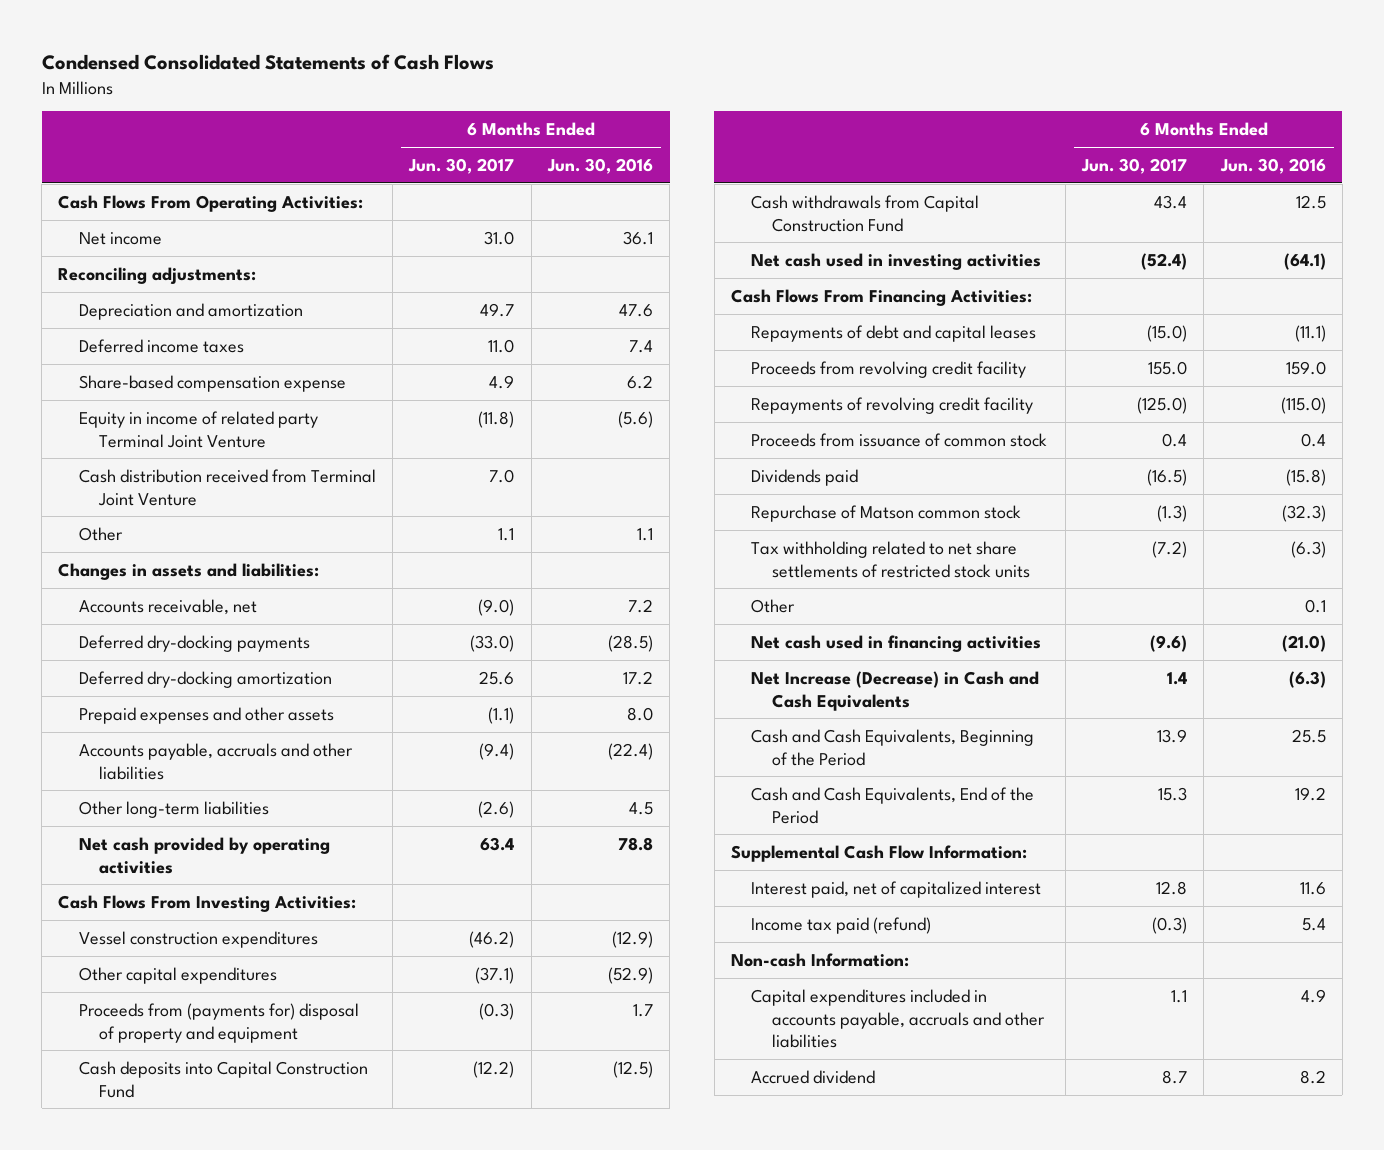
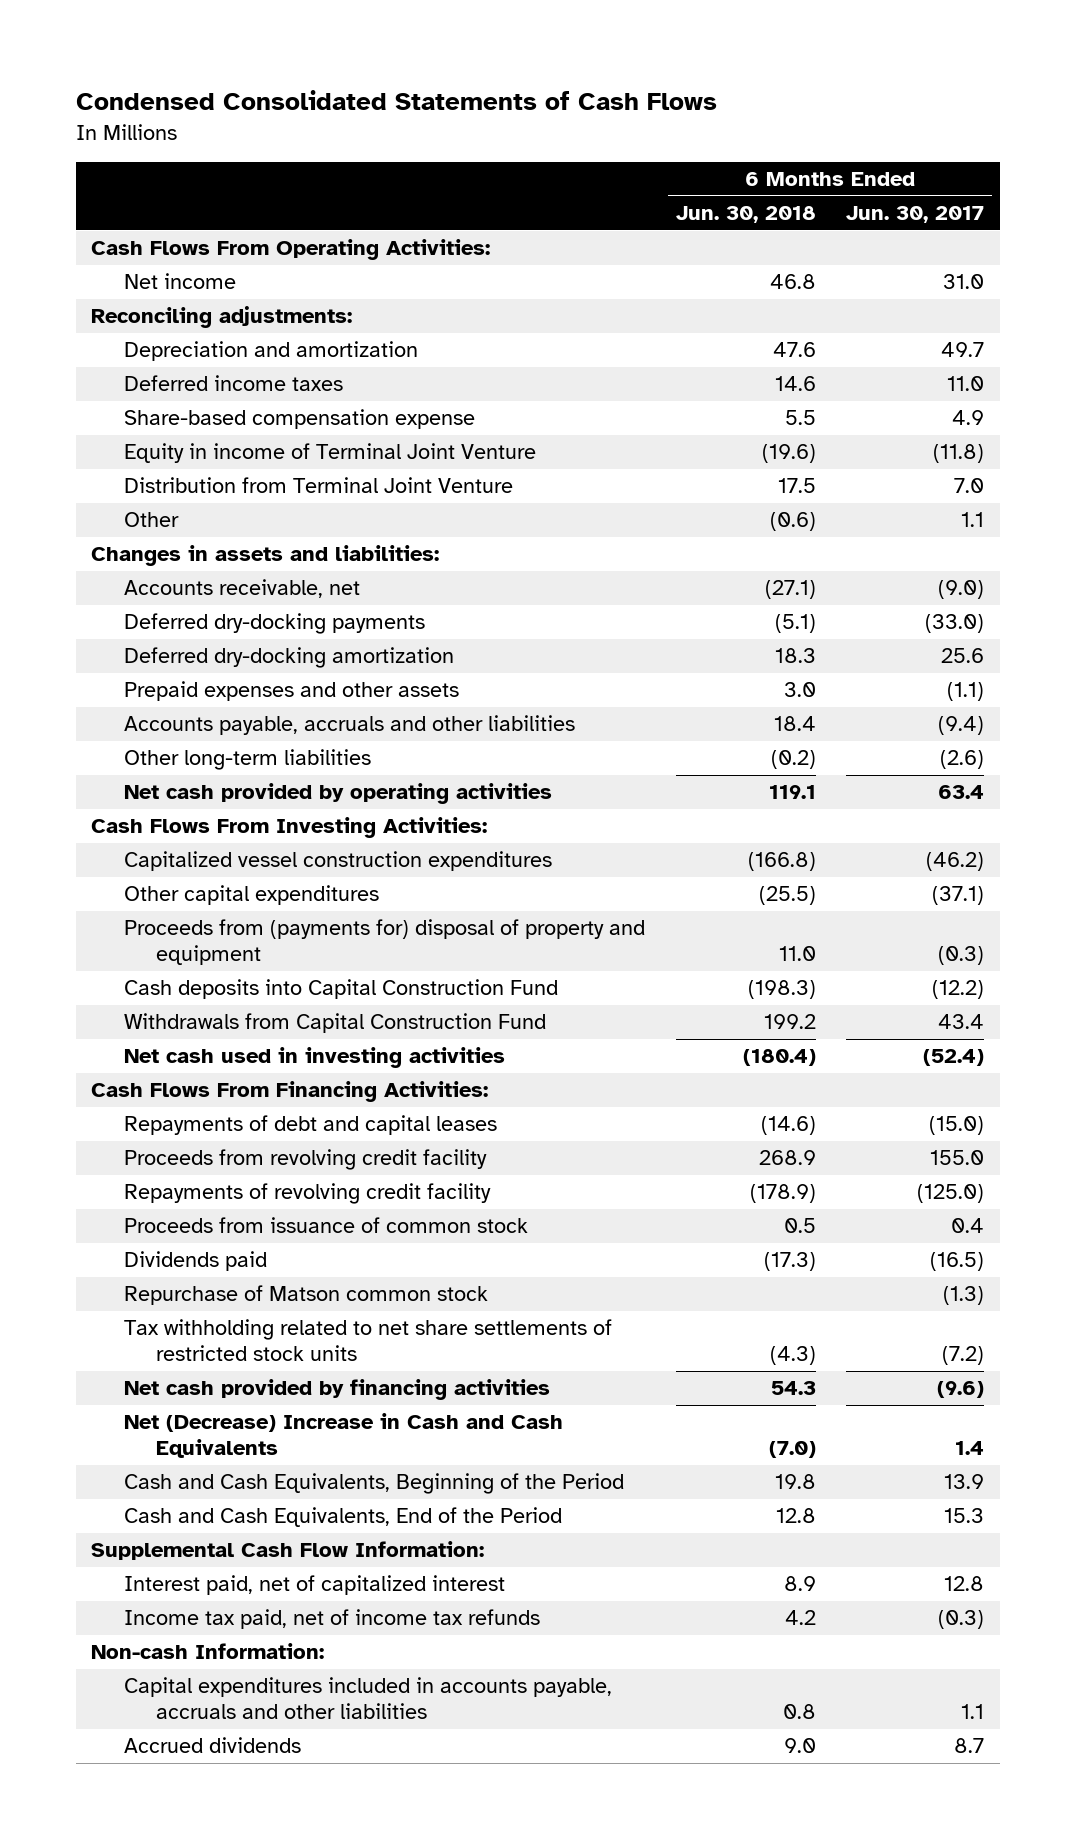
- | 6 Months Ended Jun. 30, 2017 | 6 Months Ended Jun. 30, 2016
+ | 6 Months Ended Jun. 30, 2018 | 6 Months Ended Jun. 30, 2017
- Equity in income of related party Terminal Joint Venture | (11.8) | (5.6)
- Cash distribution received from Terminal Joint Venture | 7.0 |
+ Equity in income of Terminal Joint Venture | (19.6) | (11.8)
+ Distribution from Terminal Joint Venture | 17.5 | 7.0
- Vessel construction expenditures | (46.2) | (12.9)
+ Capitalized vessel construction expenditures | (166.8) | (46.2)
- Cash withdrawals from Capital Construction Fund | 43.4 | 12.5
+ Withdrawals from Capital Construction Fund | 199.2 | 43.4
- Other | | 0.1
- Net cash used in financing activities | (9.6) | (21.0)
- Net Increase (Decrease) in Cash and Cash Equivalents | 1.4 | (6.3)
+ Net cash provided by financing activities | 54.3 | (9.6)
+ Net (Decrease) Increase in Cash and Cash Equivalents | (7.0) | 1.4
- Income tax paid (refund) | (0.3) | 5.4
+ Income tax paid, net of income tax refunds | 4.2 | (0.3)
- Accrued dividend | 8.7 | 8.2
+ Accrued dividends | 9.0 | 8.7

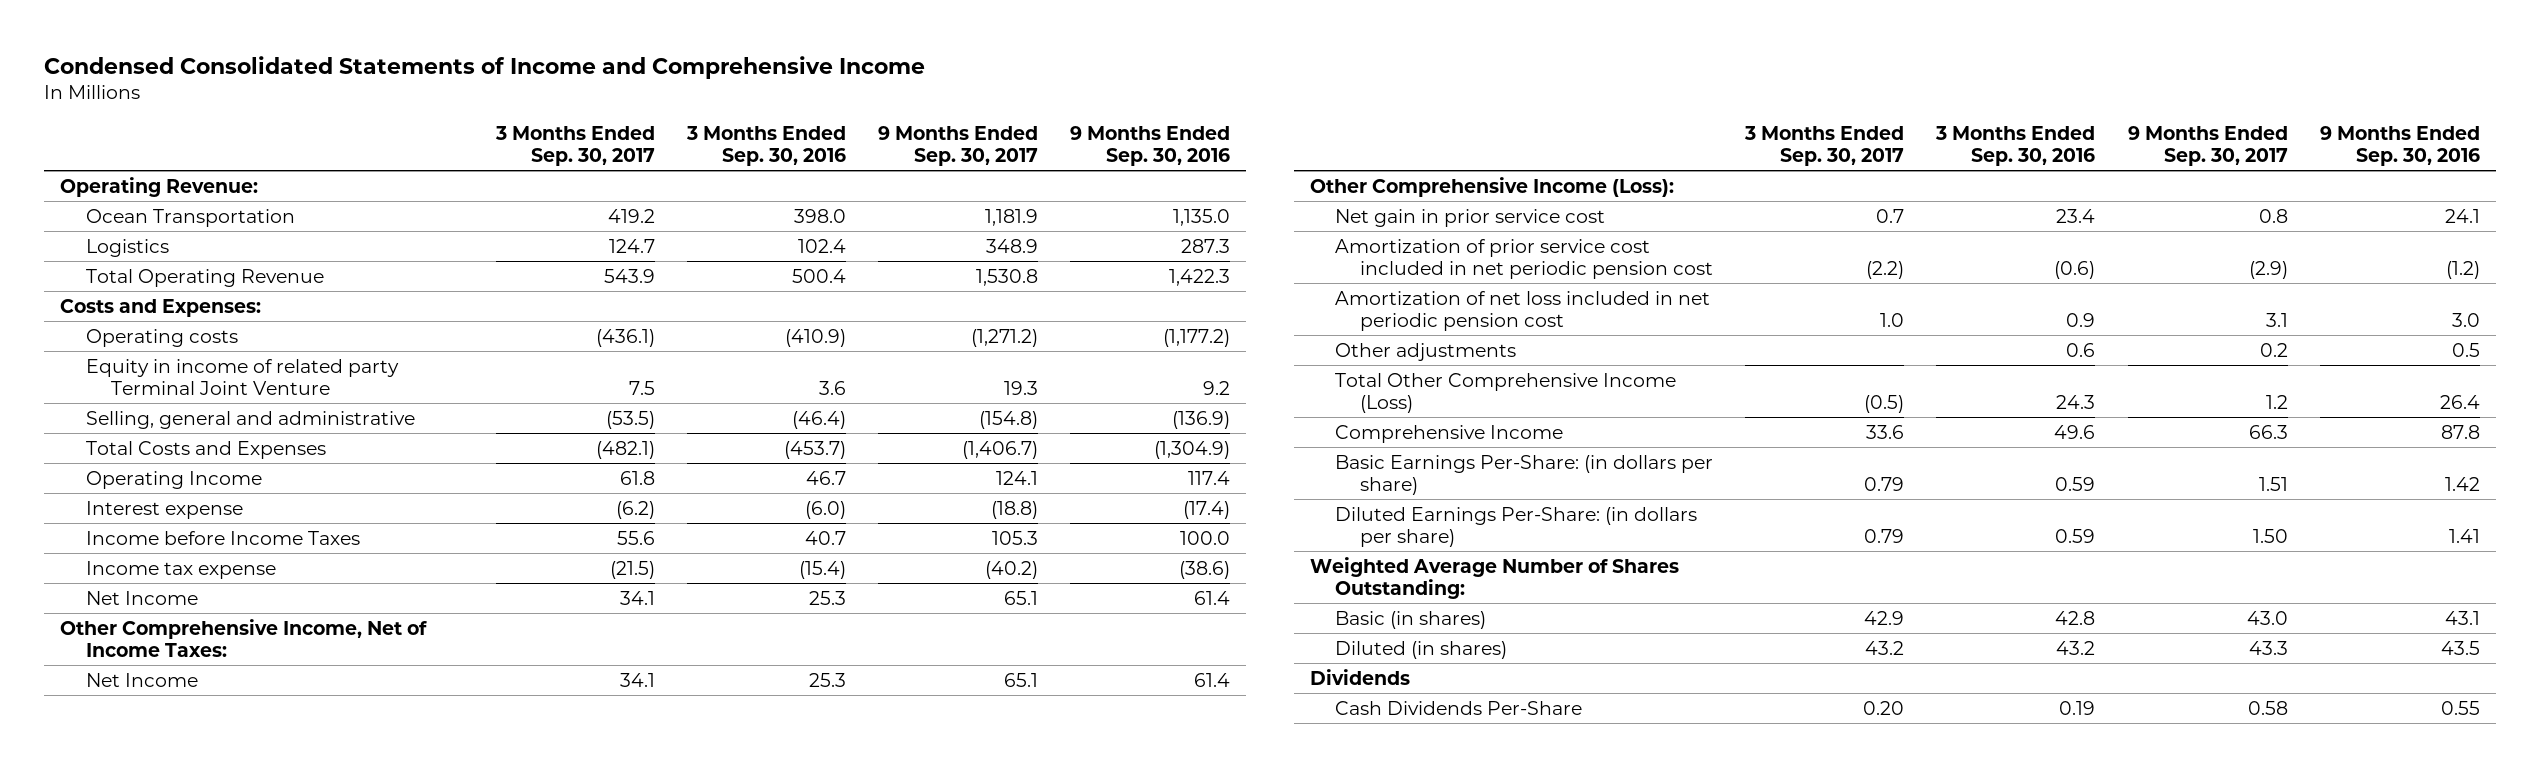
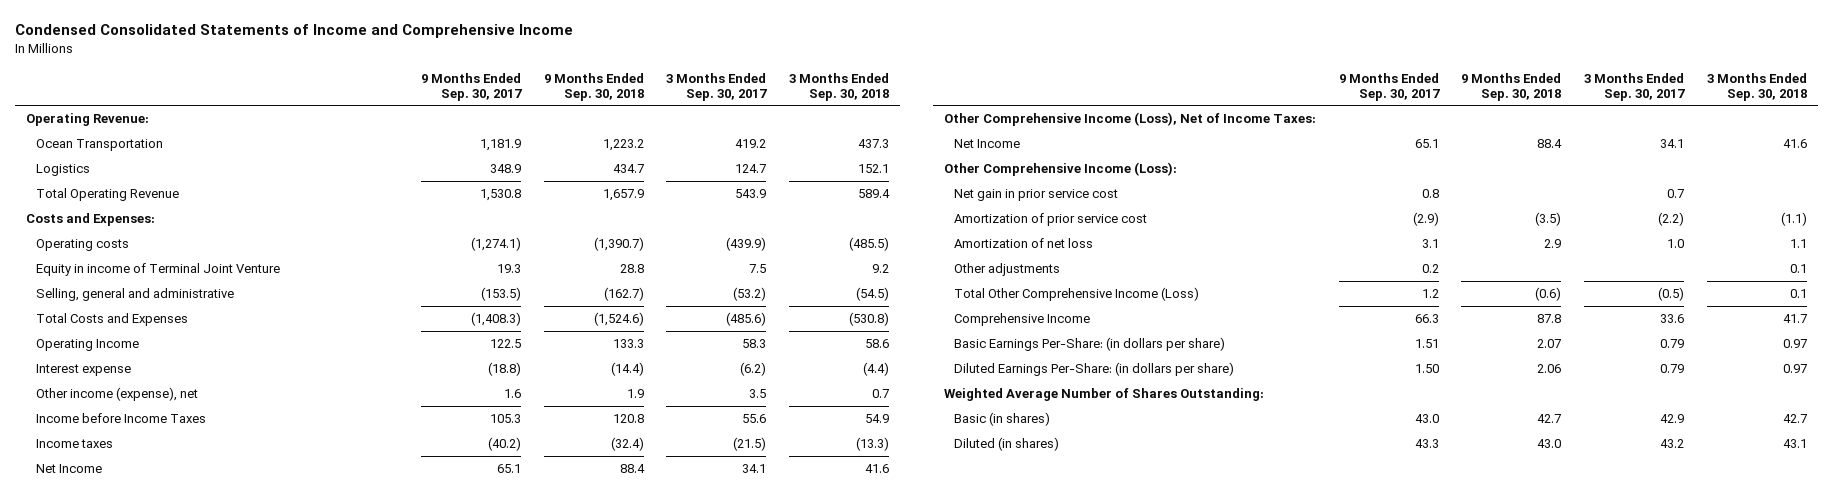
- | 3 Months Ended Sep. 30, 2017 | 3 Months Ended Sep. 30, 2016 | 9 Months Ended Sep. 30, 2017 | 9 Months Ended Sep. 30, 2016
+ | 9 Months Ended Sep. 30, 2017 | 9 Months Ended Sep. 30, 2018 | 3 Months Ended Sep. 30, 2017 | 3 Months Ended Sep. 30, 2018
- Operating costs | (436.1) | (410.9) | (1,271.2) | (1,177.2)
- Equity in income of related party Terminal Joint Venture | 7.5 | 3.6 | 19.3 | 9.2
- Selling, general and administrative | (53.5) | (46.4) | (154.8) | (136.9)
- Total Costs and Expenses | (482.1) | (453.7) | (1,406.7) | (1,304.9)
- Operating Income | 61.8 | 46.7 | 124.1 | 117.4
+ Operating costs | (1,274.1) | (1,390.7) | (439.9) | (485.5)
+ Equity in income of Terminal Joint Venture | 19.3 | 28.8 | 7.5 | 9.2
+ Selling, general and administrative | (153.5) | (162.7) | (53.2) | (54.5)
+ Total Costs and Expenses | (1,408.3) | (1,524.6) | (485.6) | (530.8)
+ Operating Income | 122.5 | 133.3 | 58.3 | 58.6
+ Other income (expense), net | 1.6 | 1.9 | 3.5 | 0.7
- Income tax expense | (21.5) | (15.4) | (40.2) | (38.6)
+ Income taxes | (40.2) | (32.4) | (21.5) | (13.3)
- Other Comprehensive Income, Net of Income Taxes:
+ Other Comprehensive Income (Loss), Net of Income Taxes:
- Amortization of prior service cost included in net periodic pension cost | (2.2) | (0.6) | (2.9) | (1.2)
- Amortization of net loss included in net periodic pension cost | 1.0 | 0.9 | 3.1 | 3.0
+ Amortization of prior service cost | (2.9) | (3.5) | (2.2) | (1.1)
+ Amortization of net loss | 3.1 | 2.9 | 1.0 | 1.1
- Dividends
- Cash Dividends Per-Share | 0.20 | 0.19 | 0.58 | 0.55

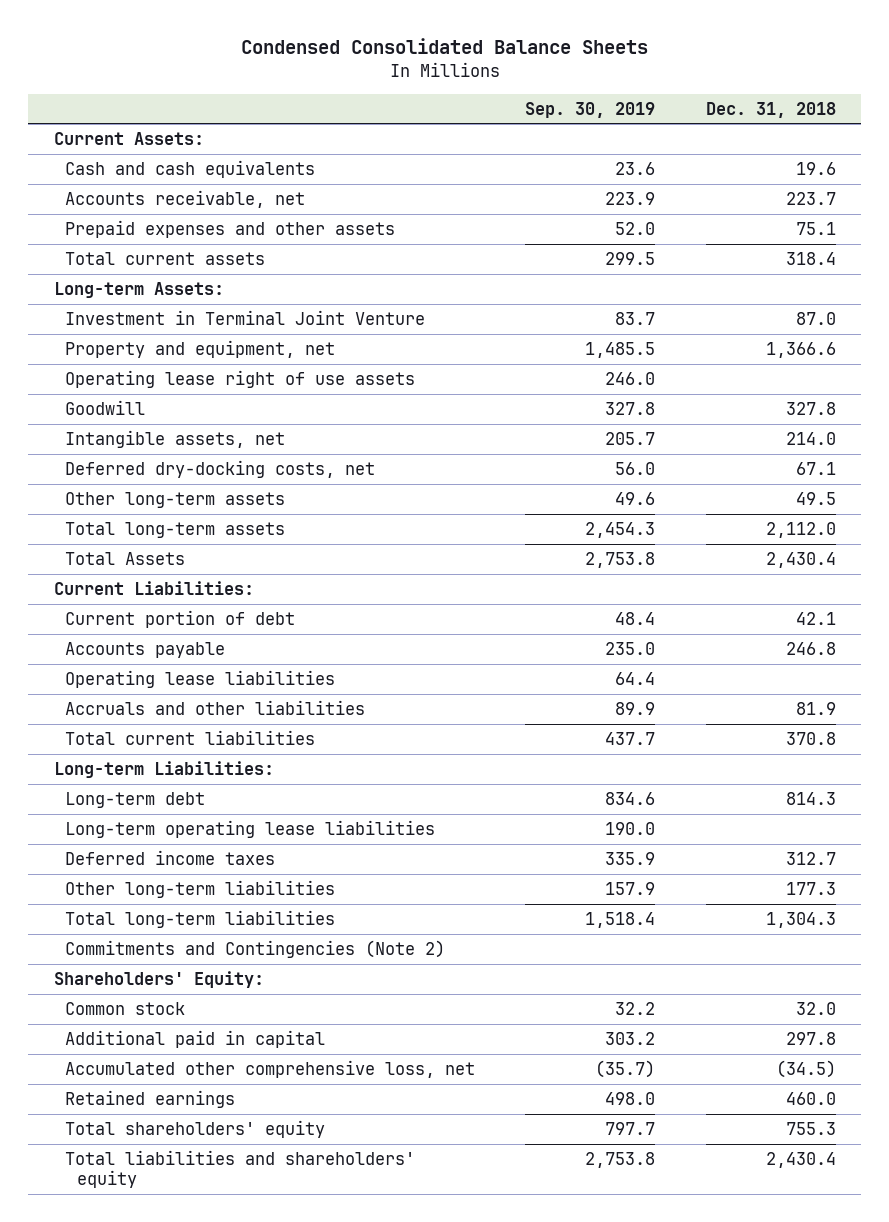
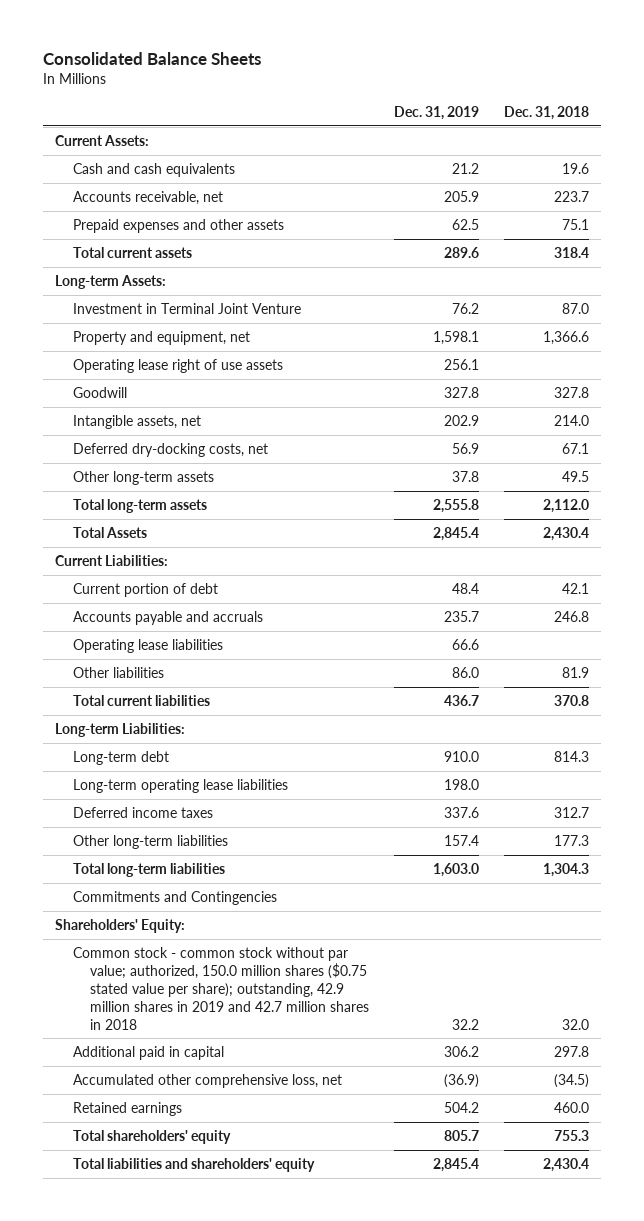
- Condensed Consolidated Balance Sheets
+ Consolidated Balance Sheets
- | Sep. 30, 2019 | Dec. 31, 2018
+ | Dec. 31, 2019 | Dec. 31, 2018
- Accounts payable | 235.0 | 246.8
+ Accounts payable and accruals | 235.7 | 246.8
- Accruals and other liabilities | 89.9 | 81.9
+ Other liabilities | 86.0 | 81.9
- Commitments and Contingencies (Note 2)
+ Commitments and Contingencies
- Common stock | 32.2 | 32.0
+ Common stock - common stock without par value; authorized, 150.0 million shares ($0.75 stated value per share); outstanding, 42.9 million shares in 2019 and 42.7 million shares in 2018 | 32.2 | 32.0

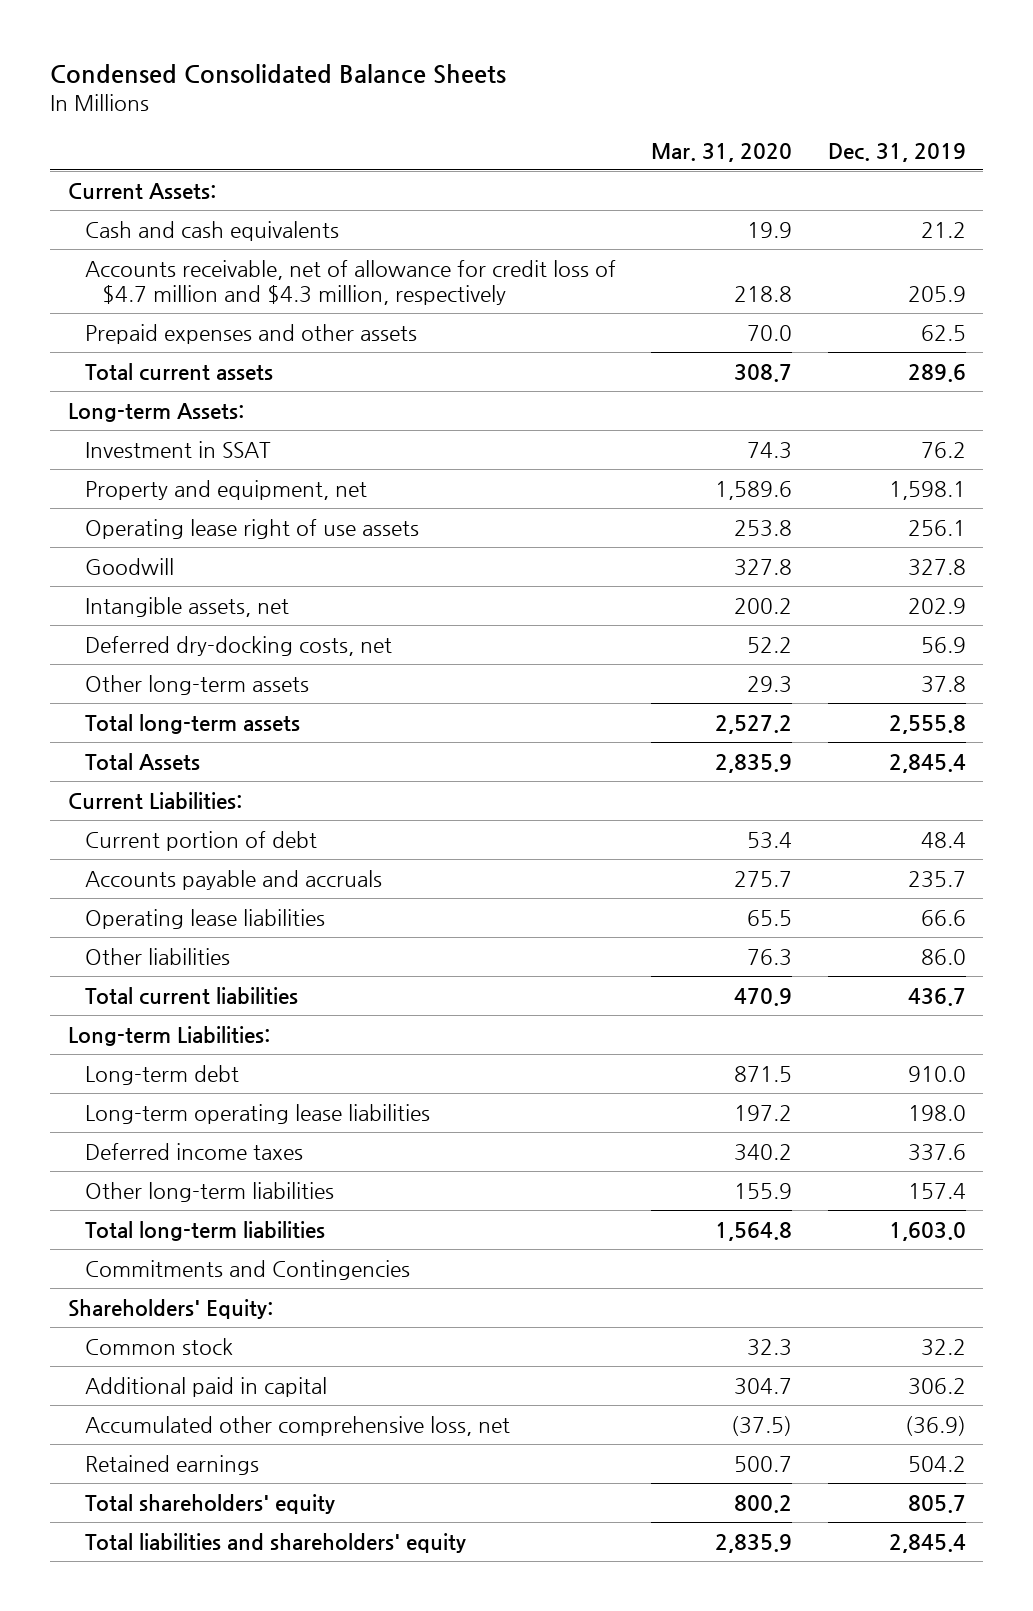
- Consolidated Balance Sheets
+ Condensed Consolidated Balance Sheets
- | Dec. 31, 2019 | Dec. 31, 2018
+ | Mar. 31, 2020 | Dec. 31, 2019
- Accounts receivable, net | 205.9 | 223.7
+ Accounts receivable, net of allowance for credit loss of $4.7 million and $4.3 million, respectively | 218.8 | 205.9
- Investment in Terminal Joint Venture | 76.2 | 87.0
+ Investment in SSAT | 74.3 | 76.2
- Common stock - common stock without par value; authorized, 150.0 million shares ($0.75 stated value per share); outstanding, 42.9 million shares in 2019 and 42.7 million shares in 2018 | 32.2 | 32.0
+ Common stock | 32.3 | 32.2

